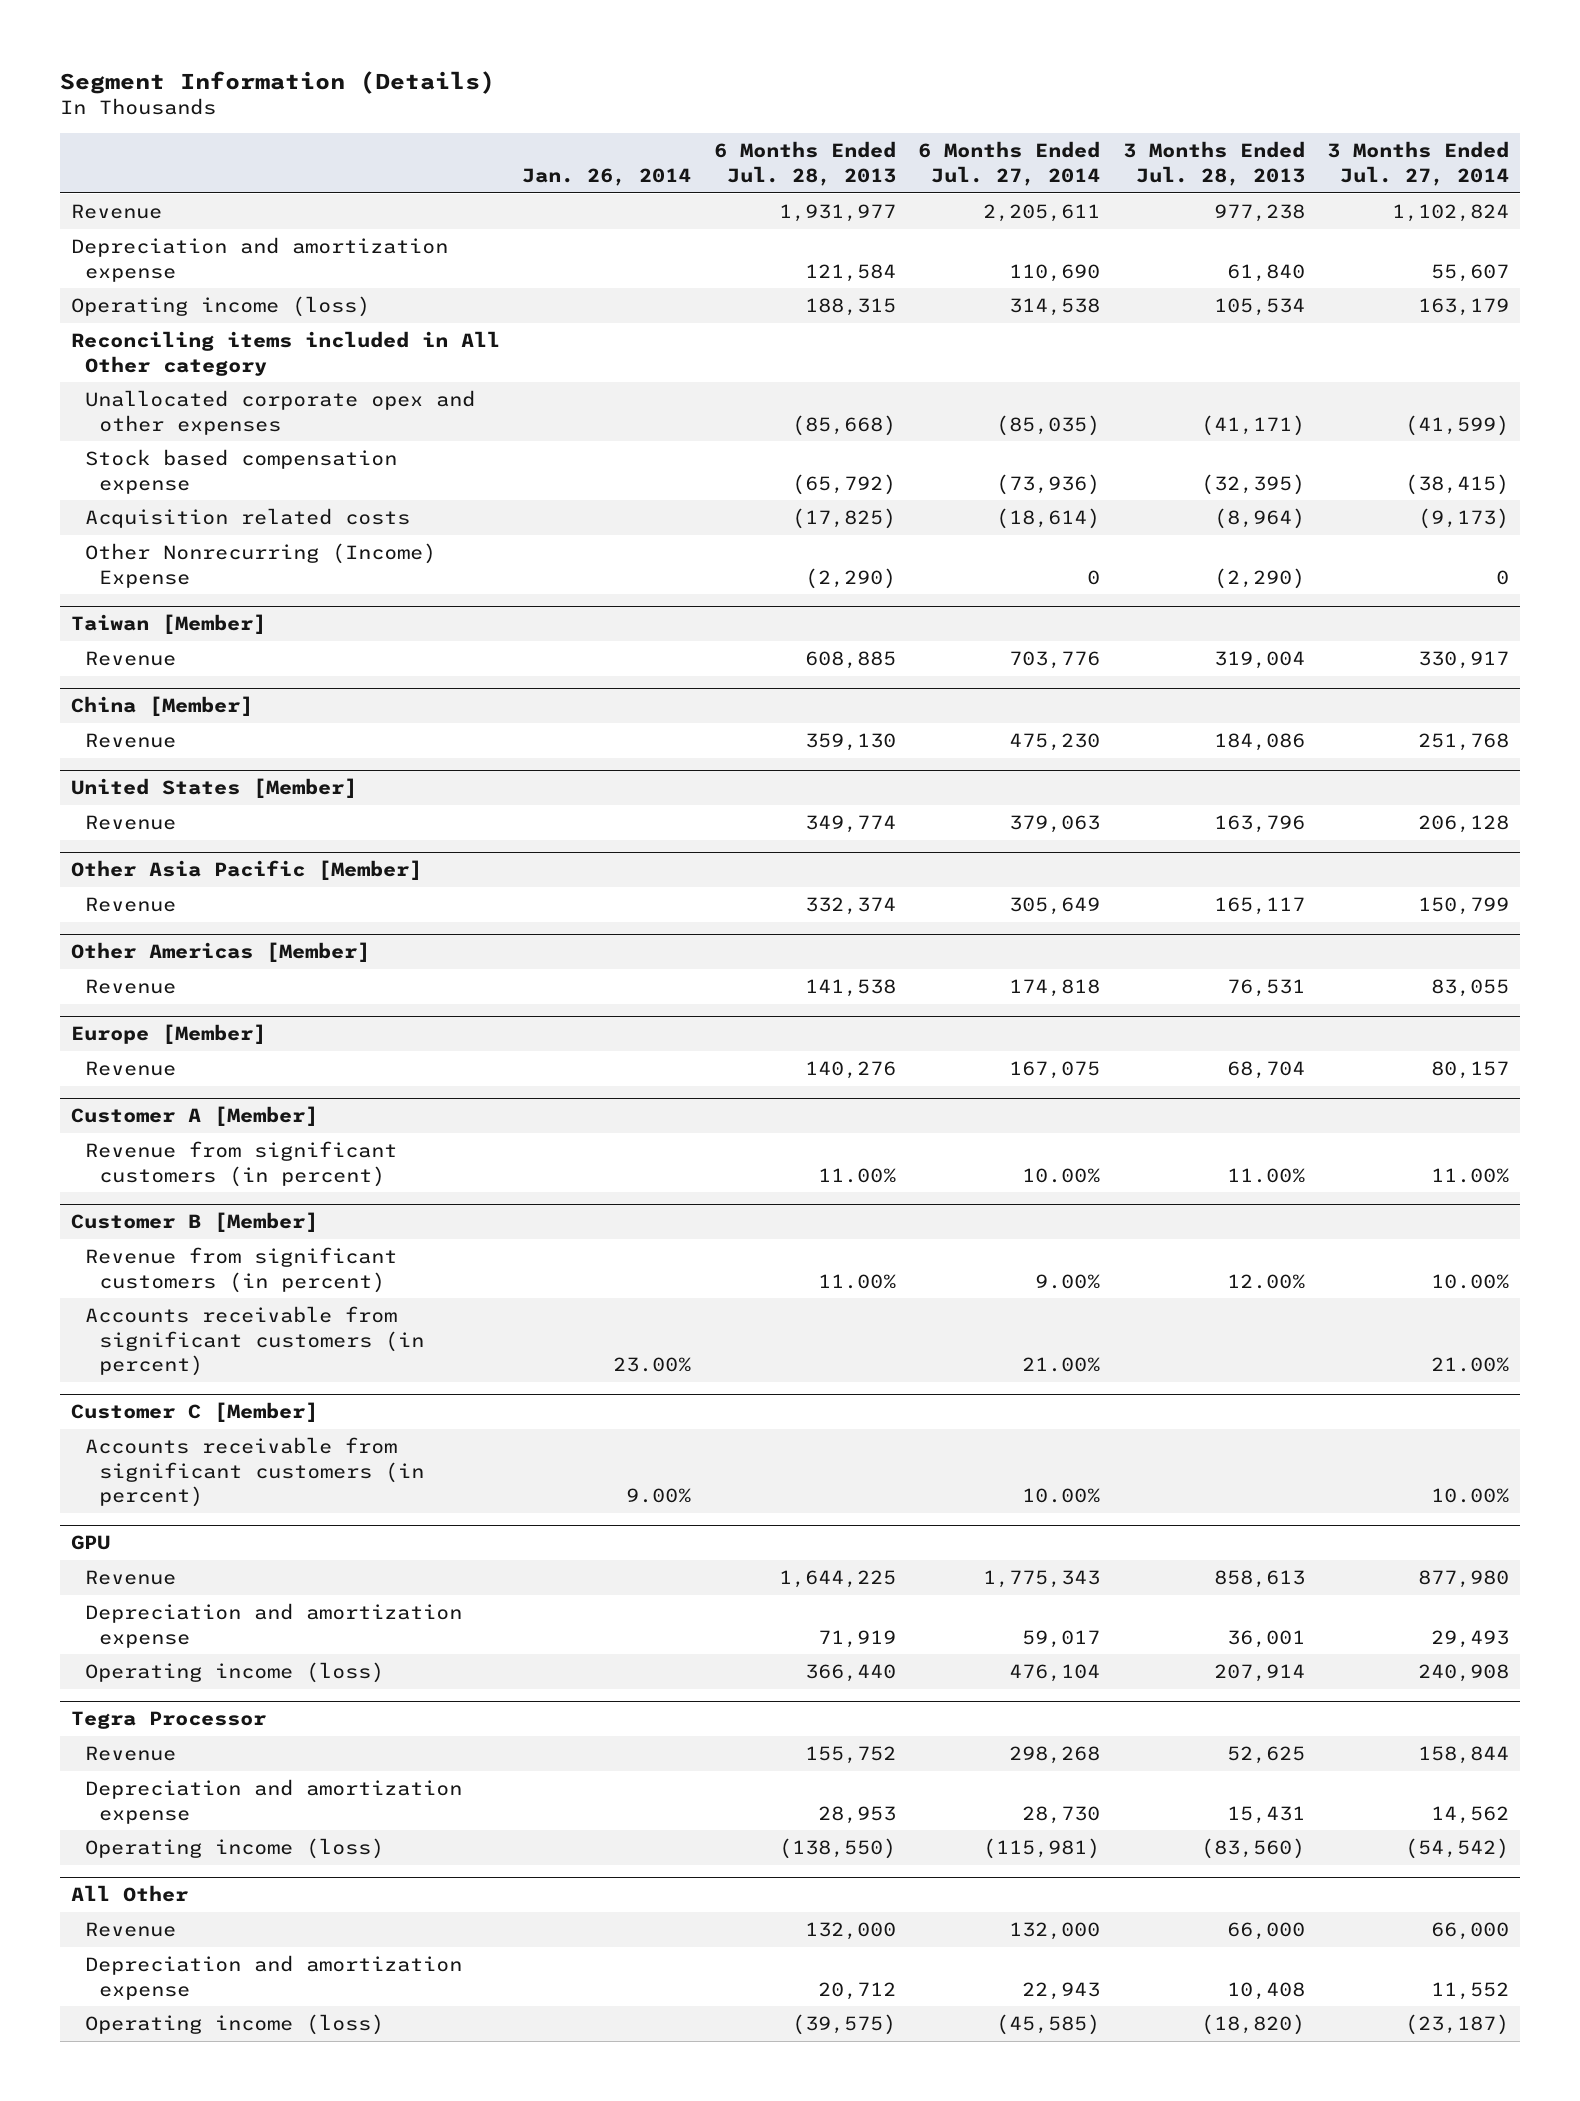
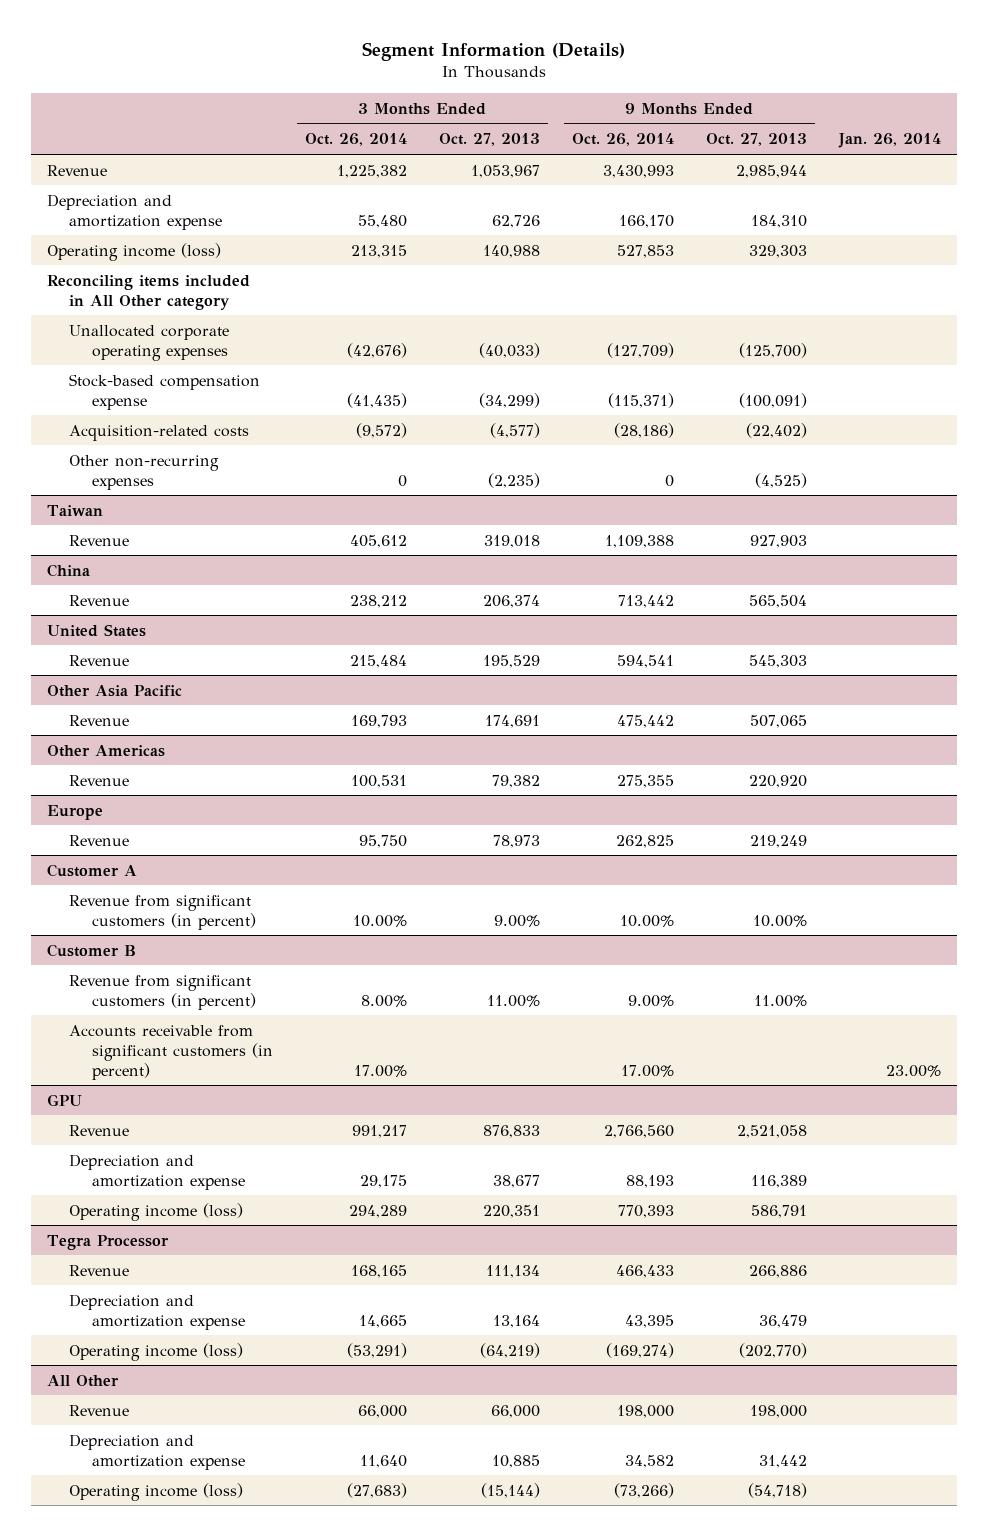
- | Jan. 26, 2014 | 6 Months Ended Jul. 28, 2013 | 6 Months Ended Jul. 27, 2014 | 3 Months Ended Jul. 28, 2013 | 3 Months Ended Jul. 27, 2014
+ | 3 Months Ended Oct. 26, 2014 | 3 Months Ended Oct. 27, 2013 | 9 Months Ended Oct. 26, 2014 | 9 Months Ended Oct. 27, 2013 | Jan. 26, 2014
- Unallocated corporate opex and other expenses | | (85,668) | (85,035) | (41,171) | (41,599)
- Stock based compensation expense | | (65,792) | (73,936) | (32,395) | (38,415)
- Acquisition related costs | | (17,825) | (18,614) | (8,964) | (9,173)
- Other Nonrecurring (Income) Expense | | (2,290) | 0 | (2,290) | 0
- Taiwan [Member]
+ Unallocated corporate operating expenses | (42,676) | (40,033) | (127,709) | (125,700) |
+ Stock-based compensation expense | (41,435) | (34,299) | (115,371) | (100,091) |
+ Acquisition-related costs | (9,572) | (4,577) | (28,186) | (22,402) |
+ Other non-recurring expenses | 0 | (2,235) | 0 | (4,525) |
+ Taiwan
- China [Member]
+ China
- United States [Member]
+ United States
- Other Asia Pacific [Member]
+ Other Asia Pacific
- Other Americas [Member]
+ Other Americas
- Europe [Member]
+ Europe
- Customer A [Member]
+ Customer A
- Customer B [Member]
+ Customer B
- Customer C [Member]
- Accounts receivable from significant customers (in percent) | 9.00% | | 10.00% | | 10.00%

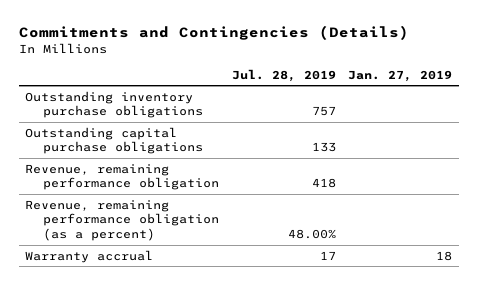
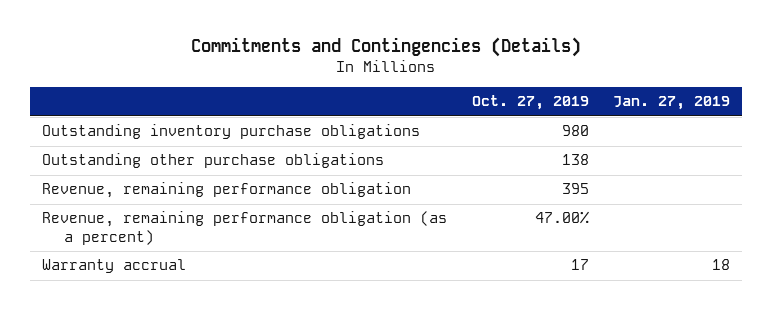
- | Jul. 28, 2019 | Jan. 27, 2019
+ | Oct. 27, 2019 | Jan. 27, 2019
- Outstanding capital purchase obligations | 133 |
+ Outstanding other purchase obligations | 138 |

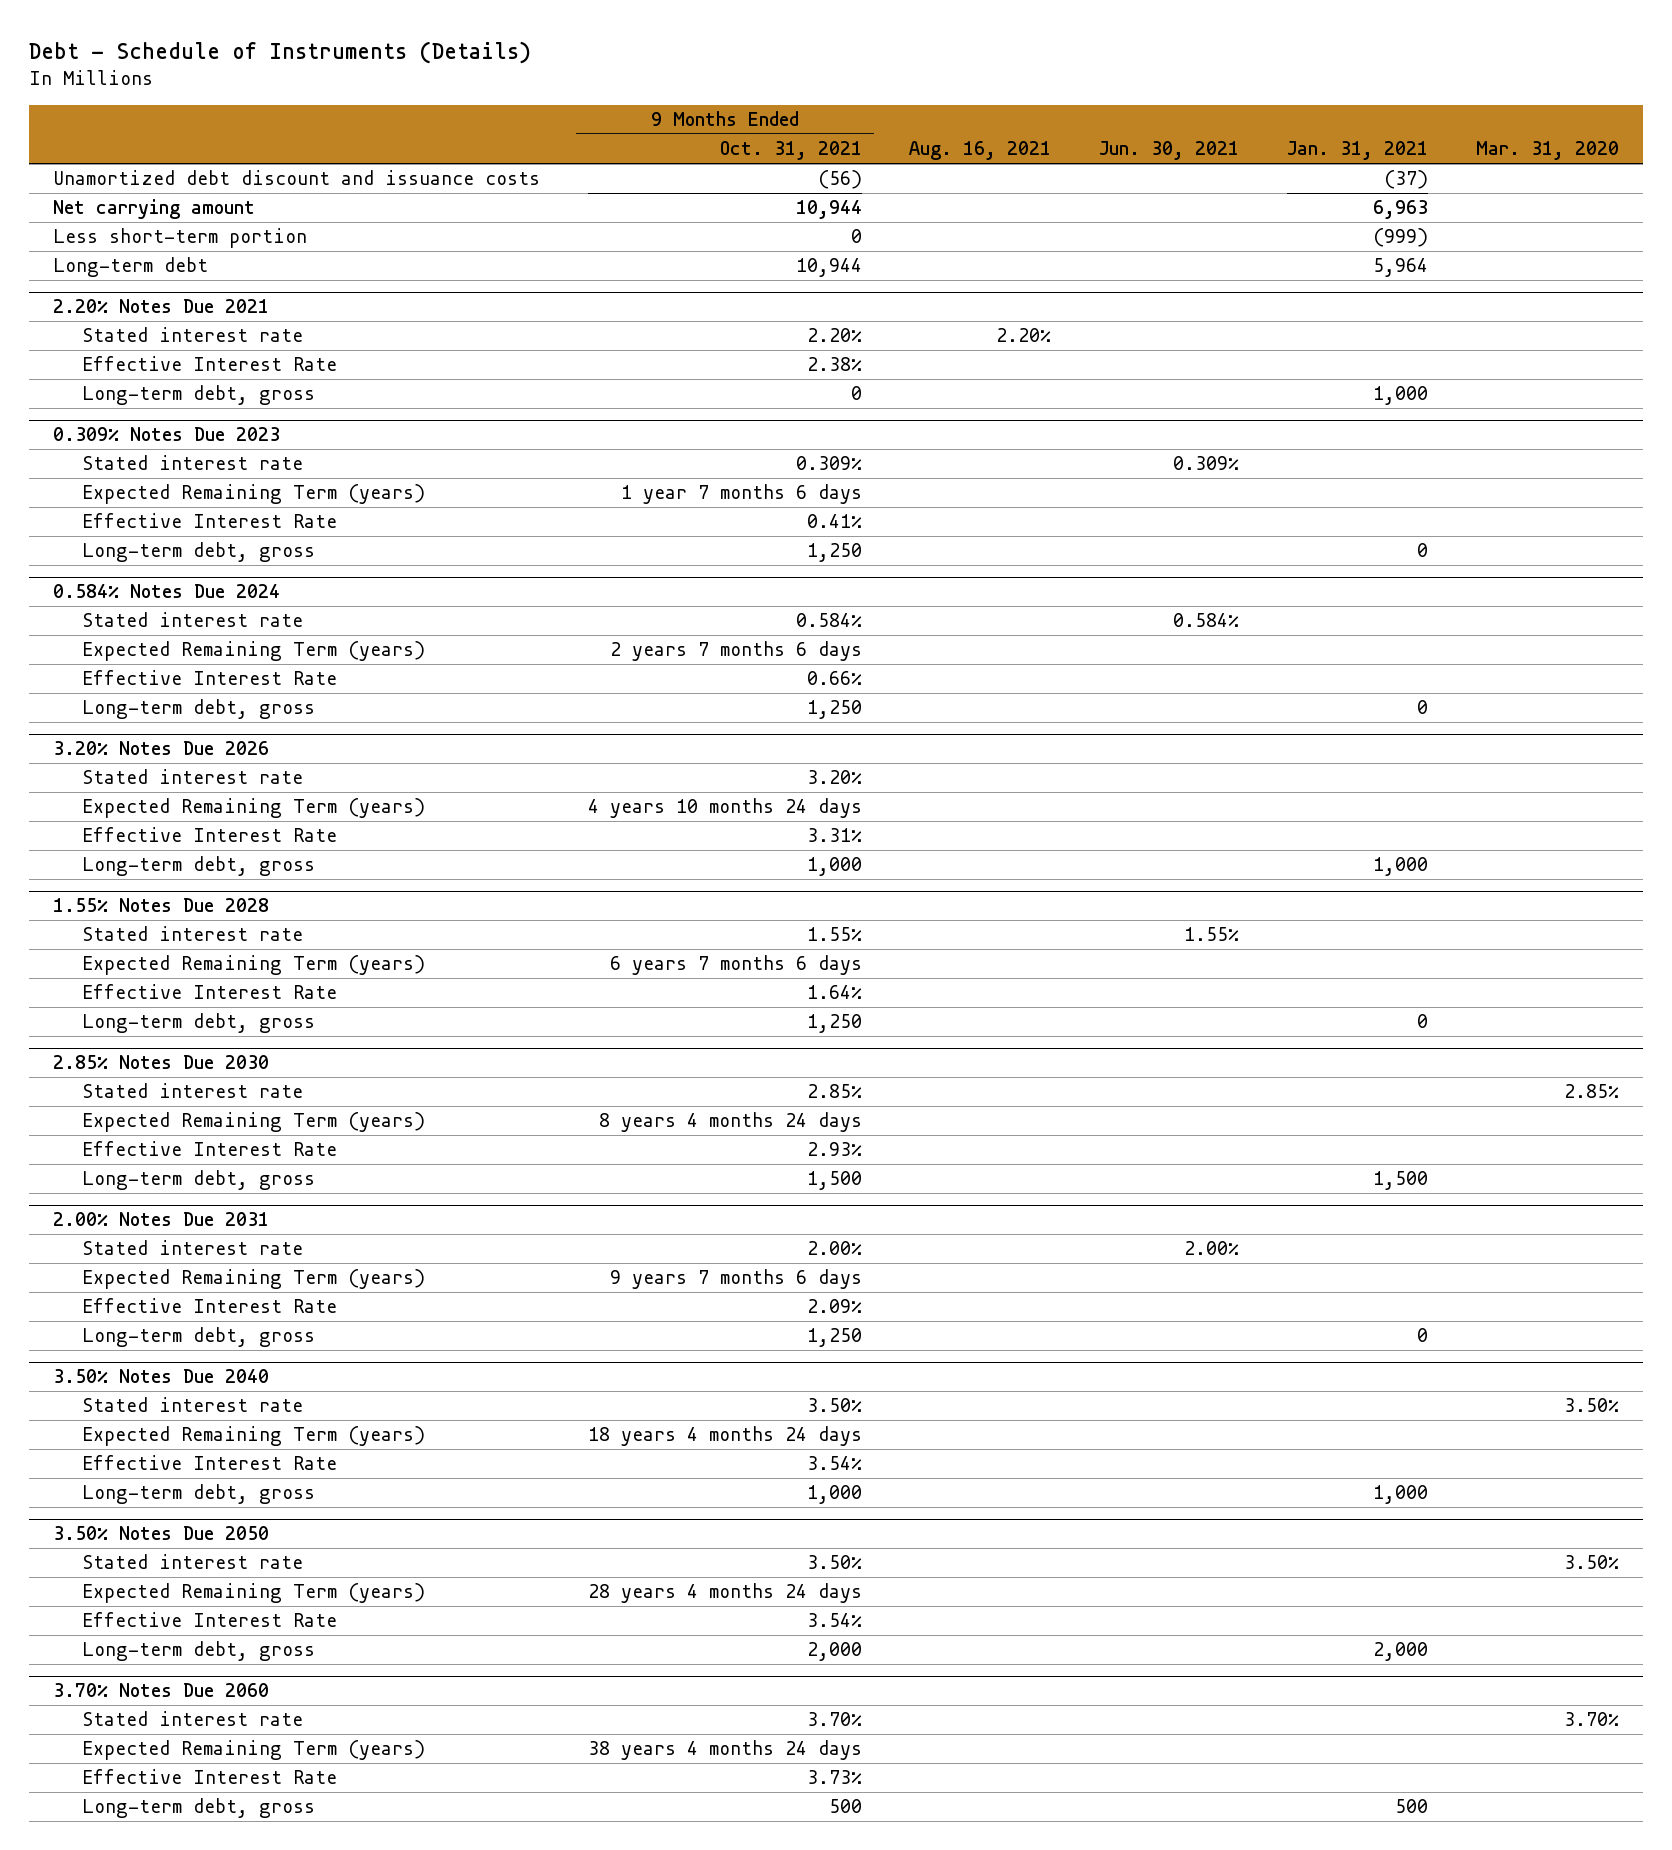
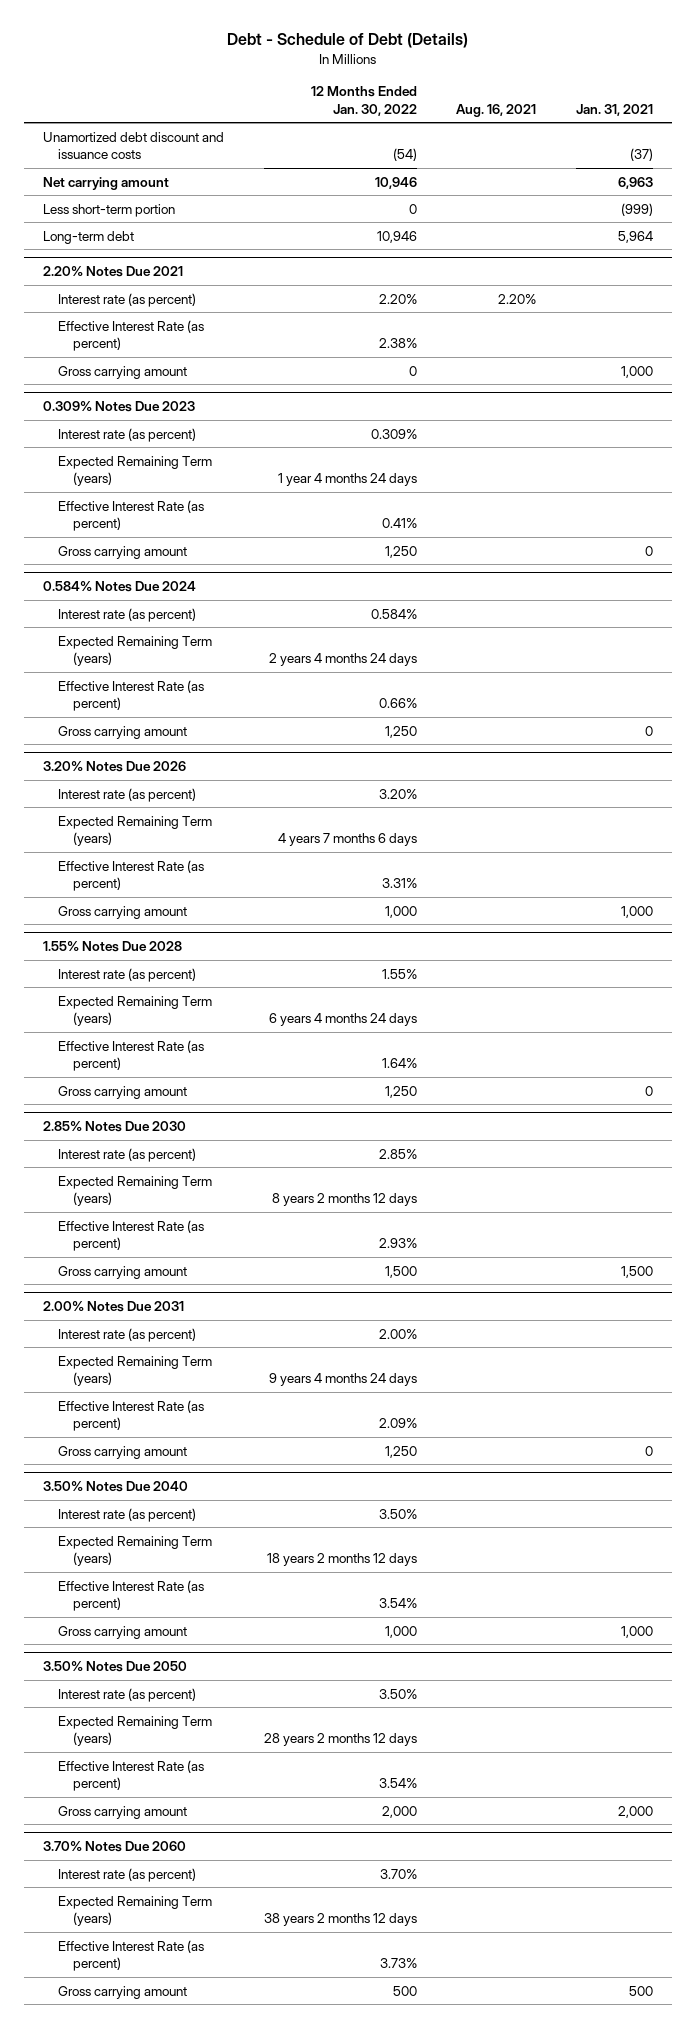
- Debt - Schedule of Instruments (Details)
+ Debt - Schedule of Debt (Details)
- | 9 Months Ended Oct. 31, 2021 | Aug. 16, 2021 | Jun. 30, 2021 | Jan. 31, 2021 | Mar. 31, 2020
+ | 12 Months Ended Jan. 30, 2022 | Aug. 16, 2021 | Jan. 31, 2021
@ 2.20% Notes Due 2021
- Stated interest rate | 2.20% | 2.20% | | |
- Effective Interest Rate | 2.38% | | | |
- Long-term debt, gross | 0 | | | 1,000 |
+ Interest rate (as percent) | 2.20% | 2.20% |
+ Effective Interest Rate (as percent) | 2.38% | |
+ Gross carrying amount | 0 | | 1,000
@ 0.309% Notes Due 2023
- Stated interest rate | 0.309% | | 0.309% | |
+ Interest rate (as percent) | 0.309% | |
- Effective Interest Rate | 0.41% | | | |
- Long-term debt, gross | 1,250 | | | 0 |
+ Effective Interest Rate (as percent) | 0.41% | |
+ Gross carrying amount | 1,250 | | 0
@ 0.584% Notes Due 2024
- Stated interest rate | 0.584% | | 0.584% | |
+ Interest rate (as percent) | 0.584% | |
- Effective Interest Rate | 0.66% | | | |
- Long-term debt, gross | 1,250 | | | 0 |
+ Effective Interest Rate (as percent) | 0.66% | |
+ Gross carrying amount | 1,250 | | 0
@ 3.20% Notes Due 2026
- Stated interest rate | 3.20% | | | |
+ Interest rate (as percent) | 3.20% | |
- Effective Interest Rate | 3.31% | | | |
- Long-term debt, gross | 1,000 | | | 1,000 |
+ Effective Interest Rate (as percent) | 3.31% | |
+ Gross carrying amount | 1,000 | | 1,000
@ 1.55% Notes Due 2028
- Stated interest rate | 1.55% | | 1.55% | |
+ Interest rate (as percent) | 1.55% | |
- Effective Interest Rate | 1.64% | | | |
- Long-term debt, gross | 1,250 | | | 0 |
+ Effective Interest Rate (as percent) | 1.64% | |
+ Gross carrying amount | 1,250 | | 0
@ 2.85% Notes Due 2030
- Stated interest rate | 2.85% | | | | 2.85%
+ Interest rate (as percent) | 2.85% | |
- Effective Interest Rate | 2.93% | | | |
- Long-term debt, gross | 1,500 | | | 1,500 |
+ Effective Interest Rate (as percent) | 2.93% | |
+ Gross carrying amount | 1,500 | | 1,500
@ 2.00% Notes Due 2031
- Stated interest rate | 2.00% | | 2.00% | |
+ Interest rate (as percent) | 2.00% | |
- Effective Interest Rate | 2.09% | | | |
- Long-term debt, gross | 1,250 | | | 0 |
+ Effective Interest Rate (as percent) | 2.09% | |
+ Gross carrying amount | 1,250 | | 0
@ 3.50% Notes Due 2040
- Stated interest rate | 3.50% | | | | 3.50%
+ Interest rate (as percent) | 3.50% | |
- Effective Interest Rate | 3.54% | | | |
- Long-term debt, gross | 1,000 | | | 1,000 |
+ Effective Interest Rate (as percent) | 3.54% | |
+ Gross carrying amount | 1,000 | | 1,000
@ 3.50% Notes Due 2050
- Stated interest rate | 3.50% | | | | 3.50%
+ Interest rate (as percent) | 3.50% | |
- Effective Interest Rate | 3.54% | | | |
- Long-term debt, gross | 2,000 | | | 2,000 |
+ Effective Interest Rate (as percent) | 3.54% | |
+ Gross carrying amount | 2,000 | | 2,000
@ 3.70% Notes Due 2060
- Stated interest rate | 3.70% | | | | 3.70%
+ Interest rate (as percent) | 3.70% | |
- Effective Interest Rate | 3.73% | | | |
- Long-term debt, gross | 500 | | | 500 |
+ Effective Interest Rate (as percent) | 3.73% | |
+ Gross carrying amount | 500 | | 500

